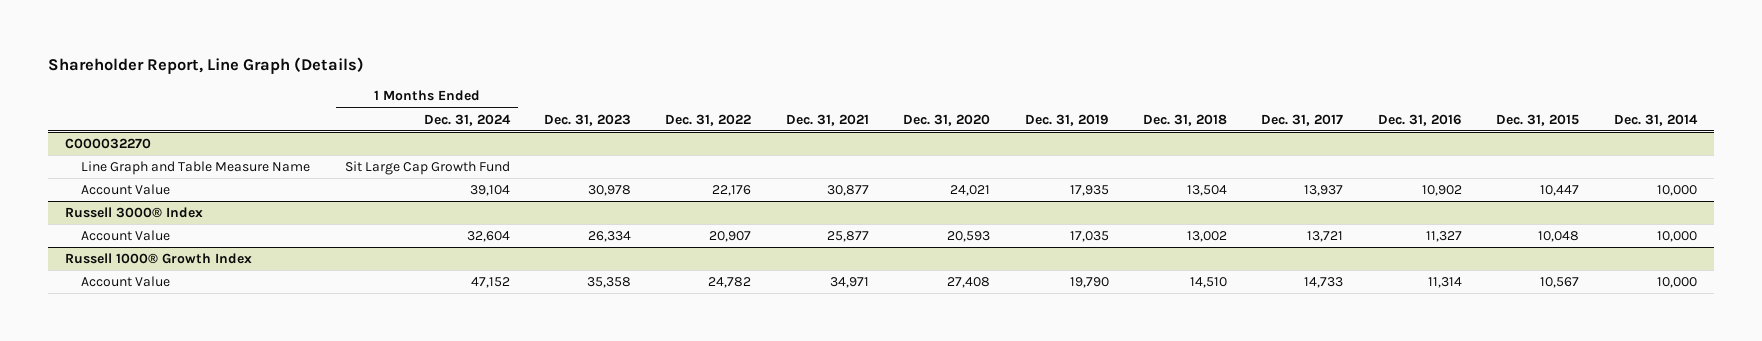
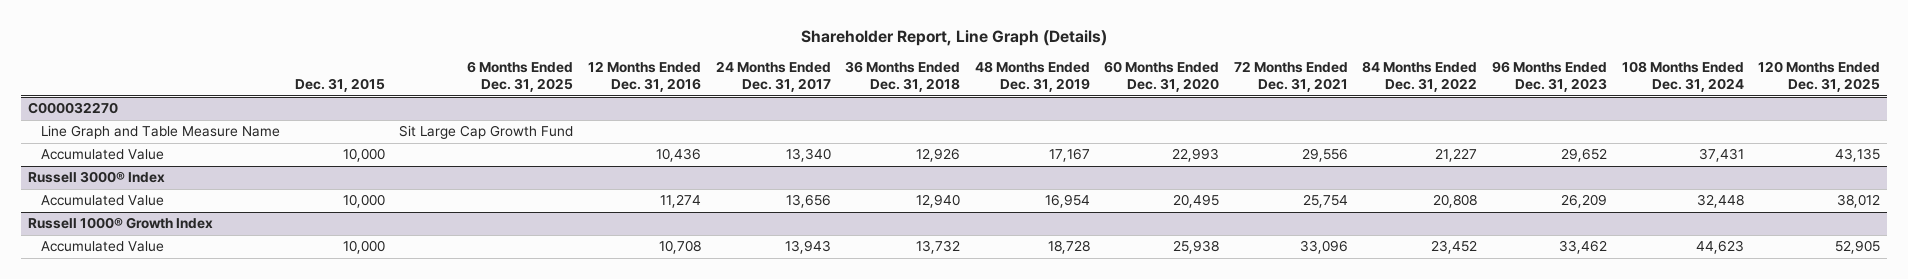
- | 1 Months Ended Dec. 31, 2024 | Dec. 31, 2023 | Dec. 31, 2022 | Dec. 31, 2021 | Dec. 31, 2020 | Dec. 31, 2019 | Dec. 31, 2018 | Dec. 31, 2017 | Dec. 31, 2016 | Dec. 31, 2015 | Dec. 31, 2014
+ | Dec. 31, 2015 | 6 Months Ended Dec. 31, 2025 | 12 Months Ended Dec. 31, 2016 | 24 Months Ended Dec. 31, 2017 | 36 Months Ended Dec. 31, 2018 | 48 Months Ended Dec. 31, 2019 | 60 Months Ended Dec. 31, 2020 | 72 Months Ended Dec. 31, 2021 | 84 Months Ended Dec. 31, 2022 | 96 Months Ended Dec. 31, 2023 | 108 Months Ended Dec. 31, 2024 | 120 Months Ended Dec. 31, 2025
@ C000032270
- Account Value | 39,104 | 30,978 | 22,176 | 30,877 | 24,021 | 17,935 | 13,504 | 13,937 | 10,902 | 10,447 | 10,000
+ Accumulated Value | 10,000 | | 10,436 | 13,340 | 12,926 | 17,167 | 22,993 | 29,556 | 21,227 | 29,652 | 37,431 | 43,135
@ Russell 3000® Index
- Account Value | 32,604 | 26,334 | 20,907 | 25,877 | 20,593 | 17,035 | 13,002 | 13,721 | 11,327 | 10,048 | 10,000
+ Accumulated Value | 10,000 | | 11,274 | 13,656 | 12,940 | 16,954 | 20,495 | 25,754 | 20,808 | 26,209 | 32,448 | 38,012
@ Russell 1000® Growth Index
- Account Value | 47,152 | 35,358 | 24,782 | 34,971 | 27,408 | 19,790 | 14,510 | 14,733 | 11,314 | 10,567 | 10,000
+ Accumulated Value | 10,000 | | 10,708 | 13,943 | 13,732 | 18,728 | 25,938 | 33,096 | 23,452 | 33,462 | 44,623 | 52,905

